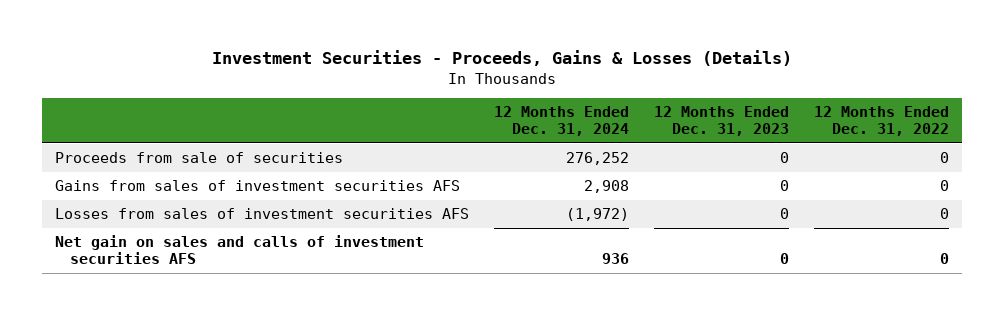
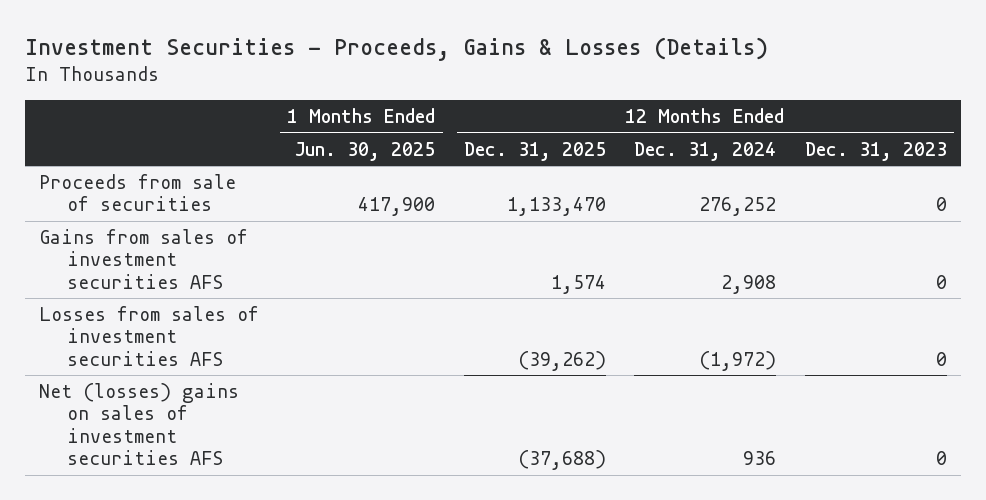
- | 12 Months Ended Dec. 31, 2024 | 12 Months Ended Dec. 31, 2023 | 12 Months Ended Dec. 31, 2022
+ | 1 Months Ended Jun. 30, 2025 | 12 Months Ended Dec. 31, 2025 | 12 Months Ended Dec. 31, 2024 | 12 Months Ended Dec. 31, 2023
- Net gain on sales and calls of investment securities AFS | 936 | 0 | 0
+ Net (losses) gains on sales of investment securities AFS | | (37,688) | 936 | 0

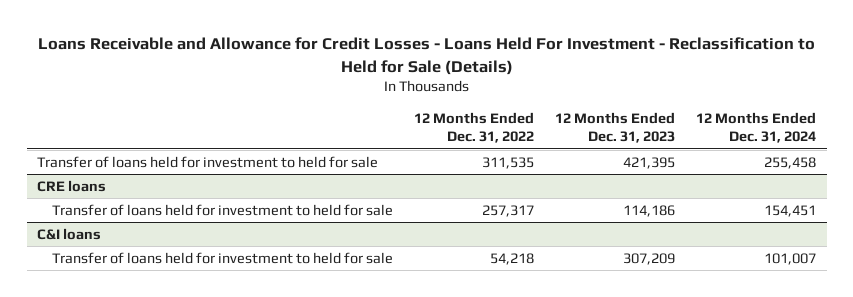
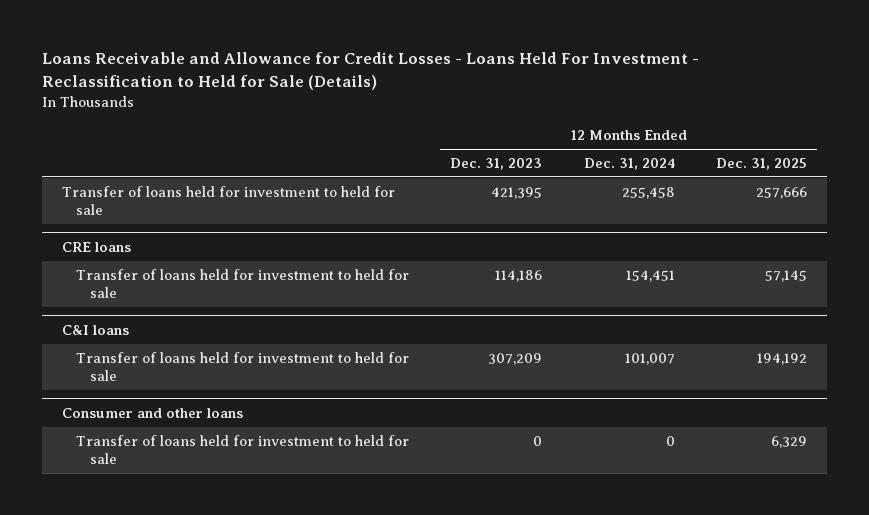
- | 12 Months Ended Dec. 31, 2022 | 12 Months Ended Dec. 31, 2023 | 12 Months Ended Dec. 31, 2024
+ | 12 Months Ended Dec. 31, 2023 | 12 Months Ended Dec. 31, 2024 | 12 Months Ended Dec. 31, 2025
+ Consumer and other loans
+ Transfer of loans held for investment to held for sale | 0 | 0 | 6,329

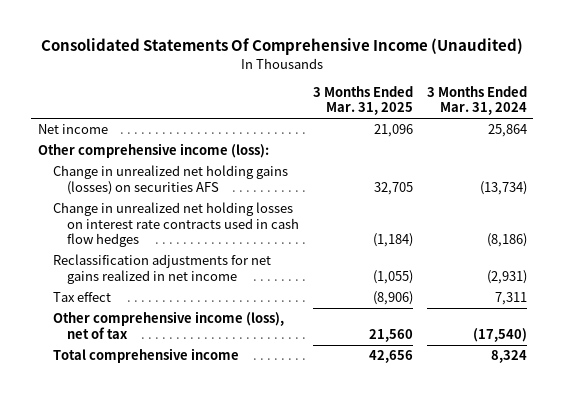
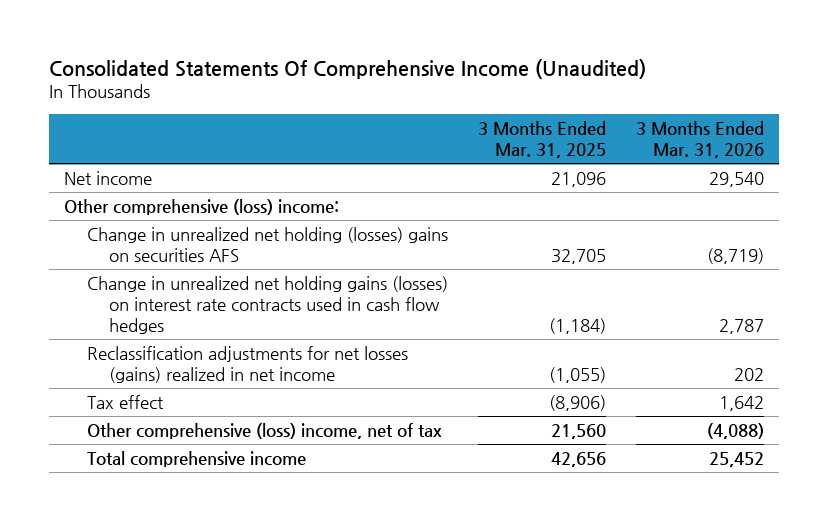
- | 3 Months Ended Mar. 31, 2025 | 3 Months Ended Mar. 31, 2024
+ | 3 Months Ended Mar. 31, 2025 | 3 Months Ended Mar. 31, 2026
- Other comprehensive income (loss):
- Change in unrealized net holding gains (losses) on securities AFS | 32,705 | (13,734)
- Change in unrealized net holding losses on interest rate contracts used in cash flow hedges | (1,184) | (8,186)
- Reclassification adjustments for net gains realized in net income | (1,055) | (2,931)
+ Other comprehensive (loss) income:
+ Change in unrealized net holding (losses) gains on securities AFS | 32,705 | (8,719)
+ Change in unrealized net holding gains (losses) on interest rate contracts used in cash flow hedges | (1,184) | 2,787
+ Reclassification adjustments for net losses (gains) realized in net income | (1,055) | 202
- Other comprehensive income (loss), net of tax | 21,560 | (17,540)
+ Other comprehensive (loss) income, net of tax | 21,560 | (4,088)

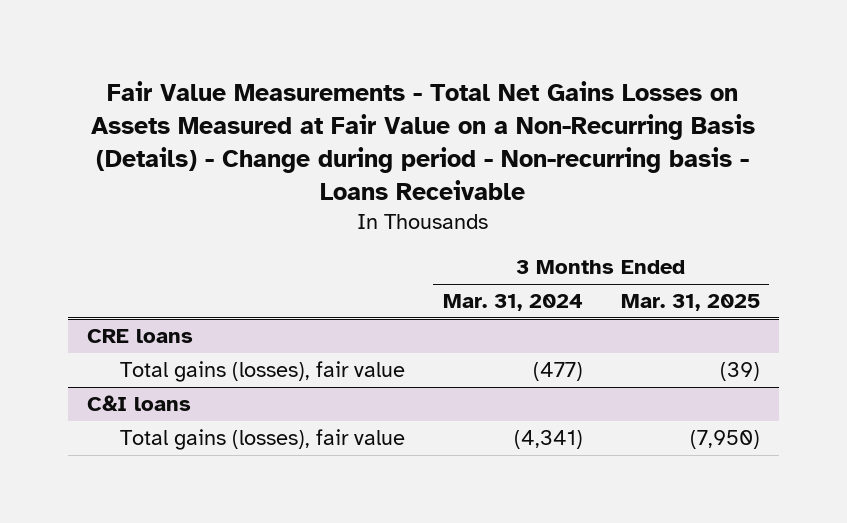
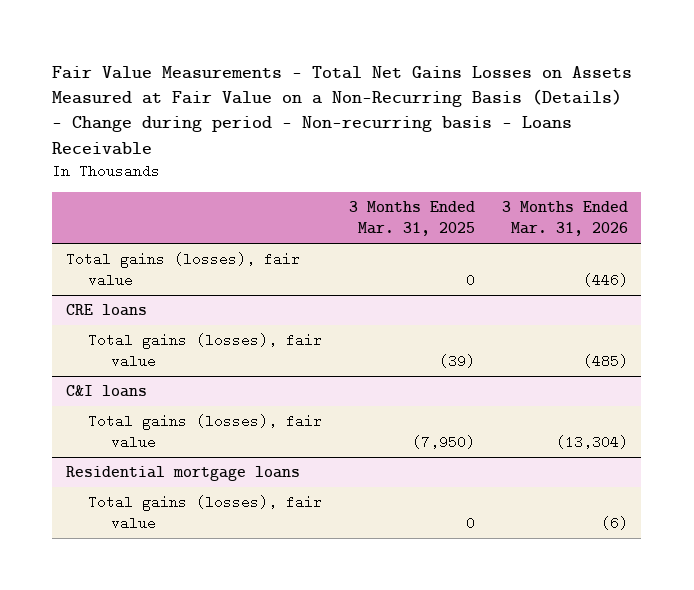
- | 3 Months Ended Mar. 31, 2024 | 3 Months Ended Mar. 31, 2025
+ | 3 Months Ended Mar. 31, 2025 | 3 Months Ended Mar. 31, 2026
+ Total gains (losses), fair value | 0 | (446)
+ Residential mortgage loans
+ Total gains (losses), fair value | 0 | (6)

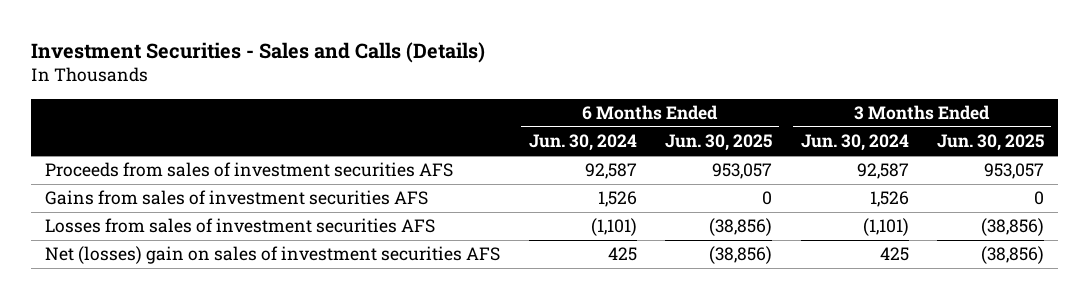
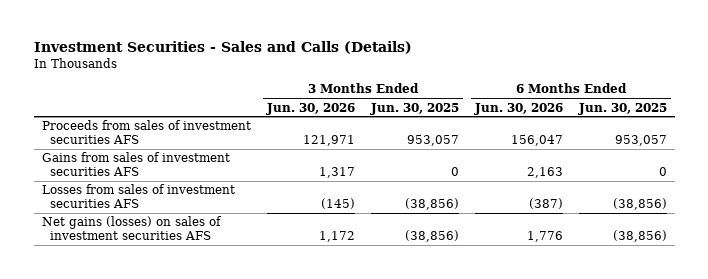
- | 6 Months Ended Jun. 30, 2024 | 6 Months Ended Jun. 30, 2025 | 3 Months Ended Jun. 30, 2024 | 3 Months Ended Jun. 30, 2025
+ | 3 Months Ended Jun. 30, 2026 | 3 Months Ended Jun. 30, 2025 | 6 Months Ended Jun. 30, 2026 | 6 Months Ended Jun. 30, 2025
- Net (losses) gain on sales of investment securities AFS | 425 | (38,856) | 425 | (38,856)
+ Net gains (losses) on sales of investment securities AFS | 1,172 | (38,856) | 1,776 | (38,856)

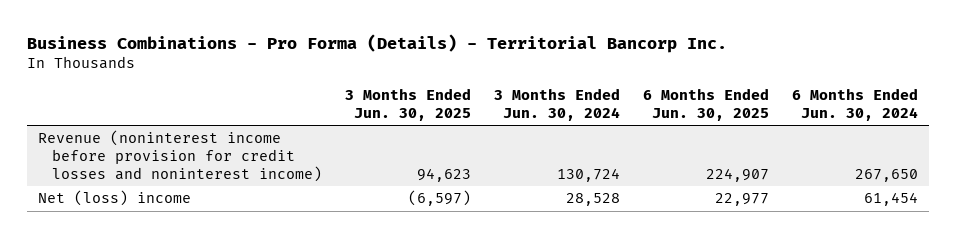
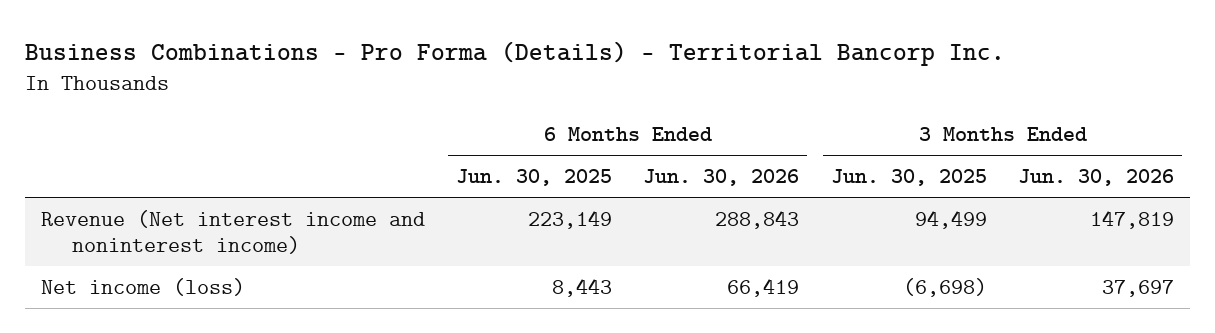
- | 3 Months Ended Jun. 30, 2025 | 3 Months Ended Jun. 30, 2024 | 6 Months Ended Jun. 30, 2025 | 6 Months Ended Jun. 30, 2024
+ | 6 Months Ended Jun. 30, 2025 | 6 Months Ended Jun. 30, 2026 | 3 Months Ended Jun. 30, 2025 | 3 Months Ended Jun. 30, 2026
- Revenue (noninterest income before provision for credit losses and noninterest income) | 94,623 | 130,724 | 224,907 | 267,650
- Net (loss) income | (6,597) | 28,528 | 22,977 | 61,454
+ Revenue (Net interest income and noninterest income) | 223,149 | 288,843 | 94,499 | 147,819
+ Net income (loss) | 8,443 | 66,419 | (6,698) | 37,697

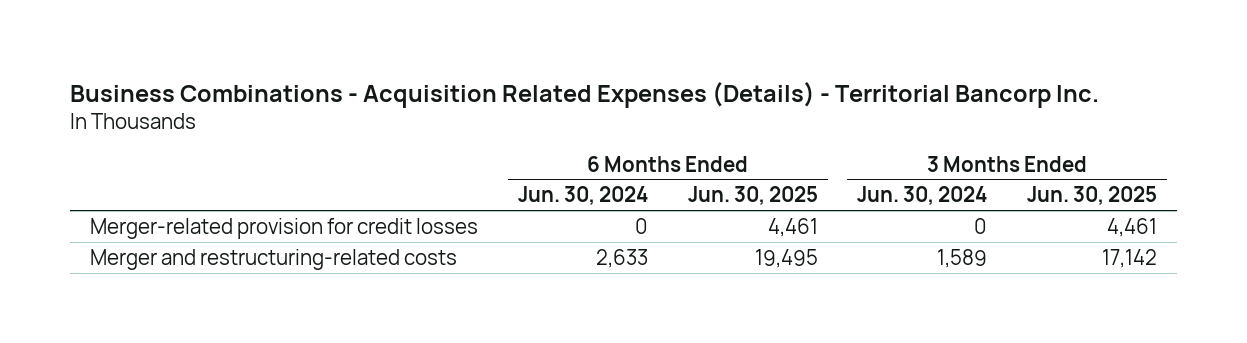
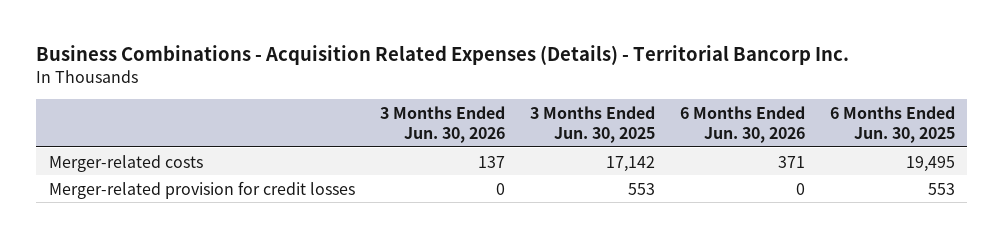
- | 6 Months Ended Jun. 30, 2024 | 6 Months Ended Jun. 30, 2025 | 3 Months Ended Jun. 30, 2024 | 3 Months Ended Jun. 30, 2025
+ | 3 Months Ended Jun. 30, 2026 | 3 Months Ended Jun. 30, 2025 | 6 Months Ended Jun. 30, 2026 | 6 Months Ended Jun. 30, 2025
- Merger-related provision for credit losses | 0 | 4,461 | 0 | 4,461
- Merger and restructuring-related costs | 2,633 | 19,495 | 1,589 | 17,142
+ Merger-related costs | 137 | 17,142 | 371 | 19,495
+ Merger-related provision for credit losses | 0 | 553 | 0 | 553

